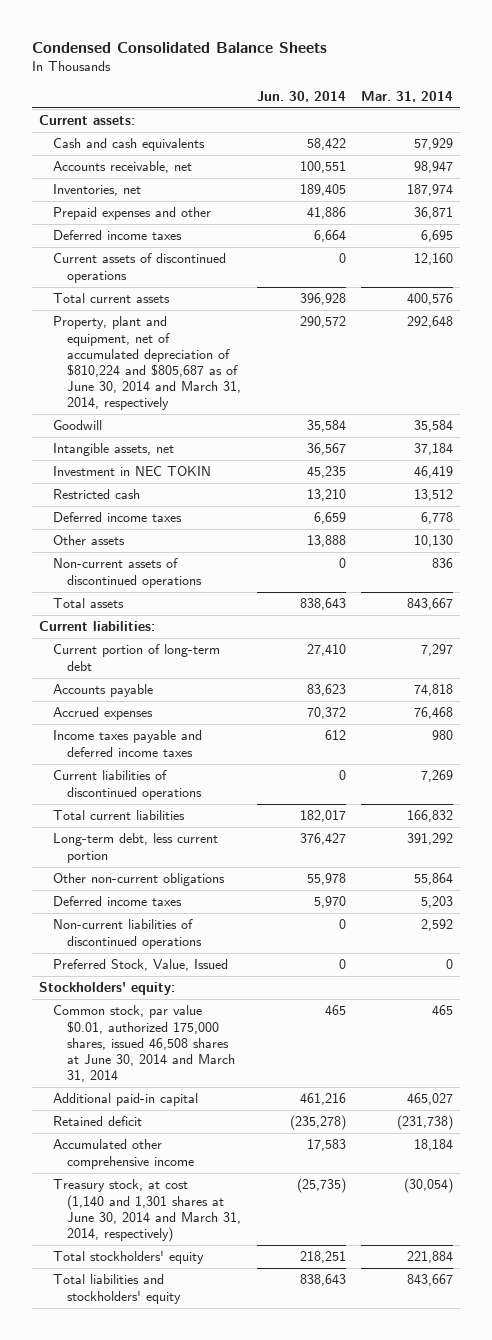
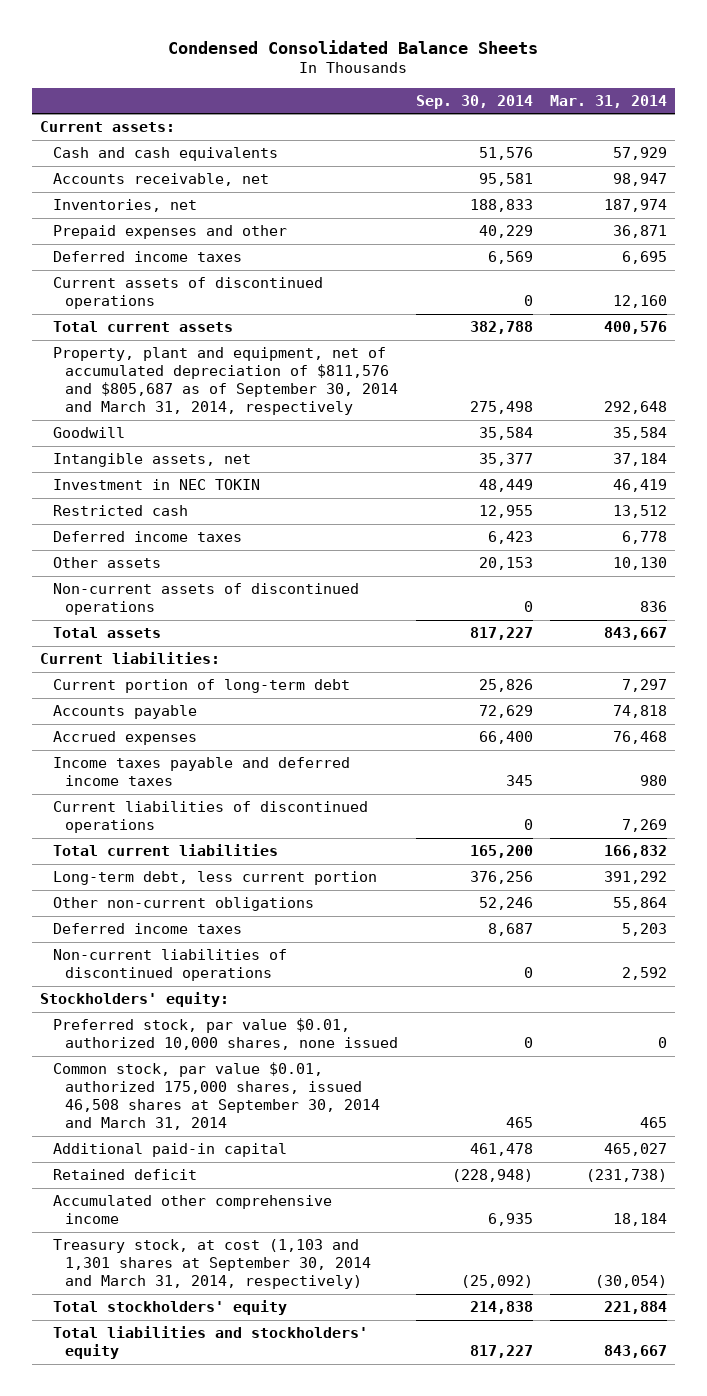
- | Jun. 30, 2014 | Mar. 31, 2014
+ | Sep. 30, 2014 | Mar. 31, 2014
- Property, plant and equipment, net of accumulated depreciation of $810,224 and $805,687 as of June 30, 2014 and March 31, 2014, respectively | 290,572 | 292,648
+ Property, plant and equipment, net of accumulated depreciation of $811,576 and $805,687 as of September 30, 2014 and March 31, 2014, respectively | 275,498 | 292,648
- Preferred Stock, Value, Issued | 0 | 0
- Common stock, par value $0.01, authorized 175,000 shares, issued 46,508 shares at June 30, 2014 and March 31, 2014 | 465 | 465
+ Preferred stock, par value $0.01, authorized 10,000 shares, none issued | 0 | 0
+ Common stock, par value $0.01, authorized 175,000 shares, issued 46,508 shares at September 30, 2014 and March 31, 2014 | 465 | 465
- Treasury stock, at cost (1,140 and 1,301 shares at June 30, 2014 and March 31, 2014, respectively) | (25,735) | (30,054)
+ Treasury stock, at cost (1,103 and 1,301 shares at September 30, 2014 and March 31, 2014, respectively) | (25,092) | (30,054)

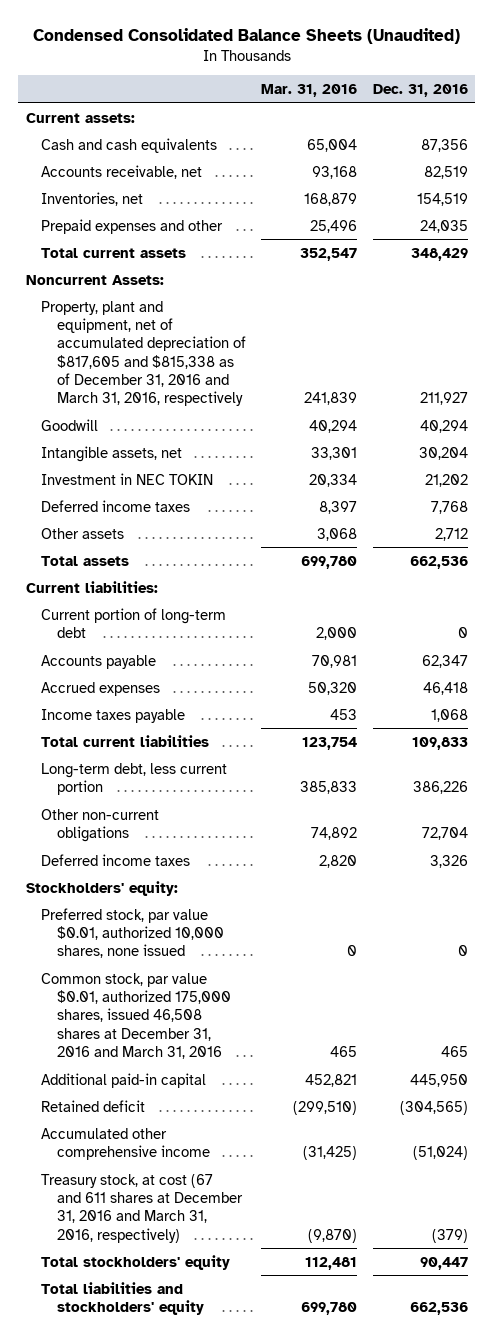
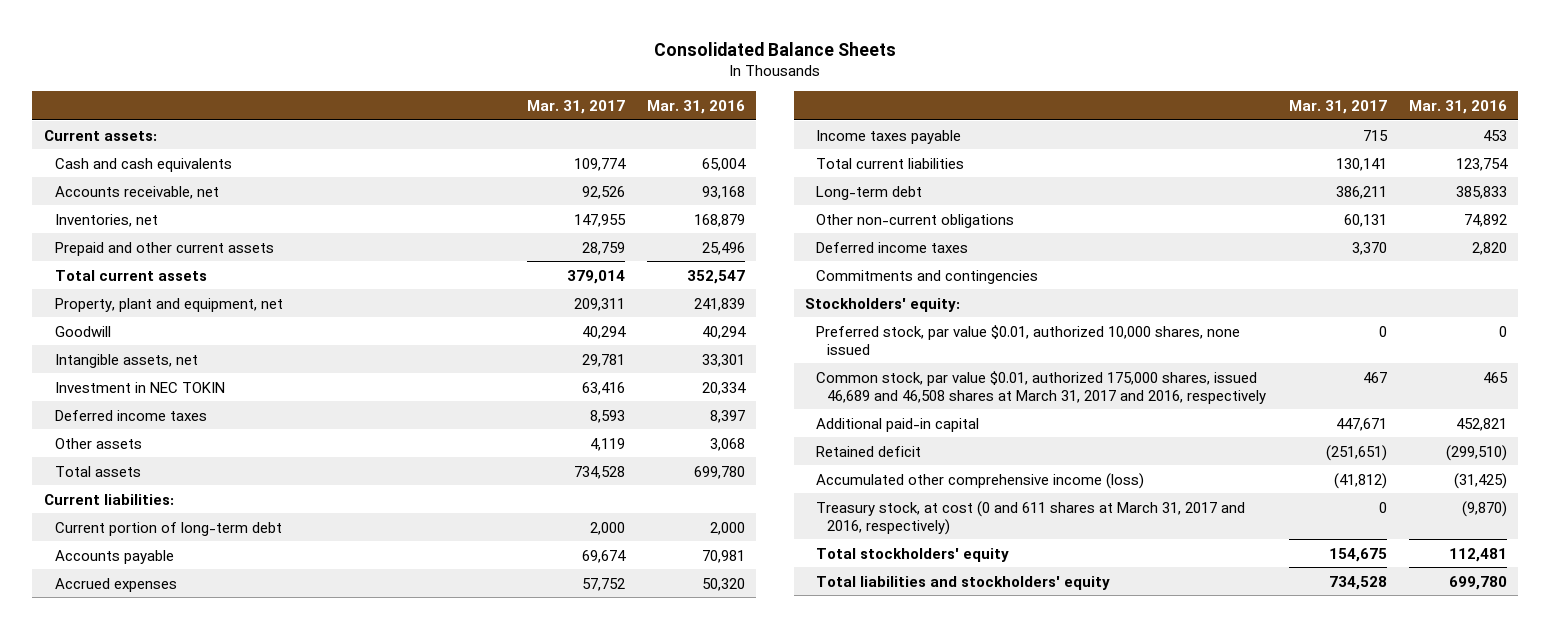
- Condensed Consolidated Balance Sheets (Unaudited)
+ Consolidated Balance Sheets
- | Mar. 31, 2016 | Dec. 31, 2016
+ | Mar. 31, 2017 | Mar. 31, 2016
- Prepaid expenses and other | 25,496 | 24,035
+ Prepaid and other current assets | 28,759 | 25,496
- Noncurrent Assets:
- Property, plant and equipment, net of accumulated depreciation of $817,605 and $815,338 as of December 31, 2016 and March 31, 2016, respectively | 241,839 | 211,927
+ Property, plant and equipment, net | 209,311 | 241,839
- Long-term debt, less current portion | 385,833 | 386,226
+ Long-term debt | 386,211 | 385,833
+ Commitments and contingencies
- Common stock, par value $0.01, authorized 175,000 shares, issued 46,508 shares at December 31, 2016 and March 31, 2016 | 465 | 465
+ Common stock, par value $0.01, authorized 175,000 shares, issued 46,689 and 46,508 shares at March 31, 2017 and 2016, respectively | 467 | 465
- Accumulated other comprehensive income | (31,425) | (51,024)
- Treasury stock, at cost (67 and 611 shares at December 31, 2016 and March 31, 2016, respectively) | (9,870) | (379)
+ Accumulated other comprehensive income (loss) | (41,812) | (31,425)
+ Treasury stock, at cost (0 and 611 shares at March 31, 2017 and 2016, respectively) | 0 | (9,870)

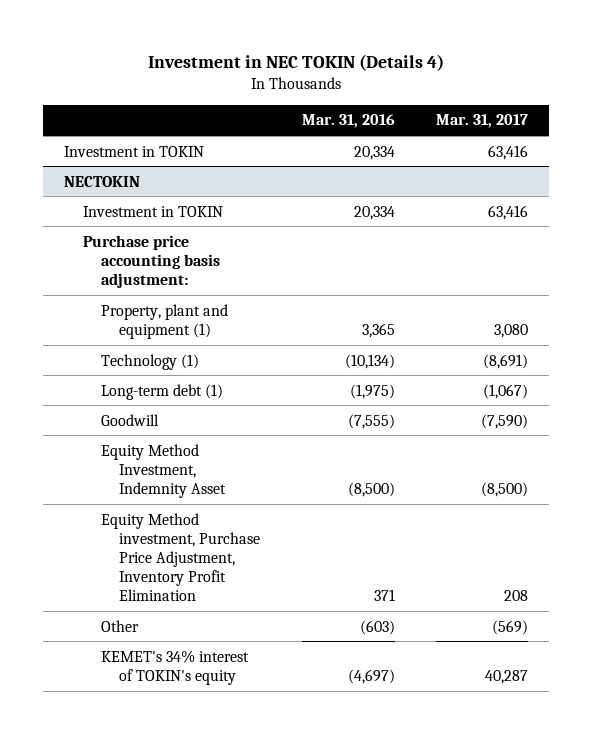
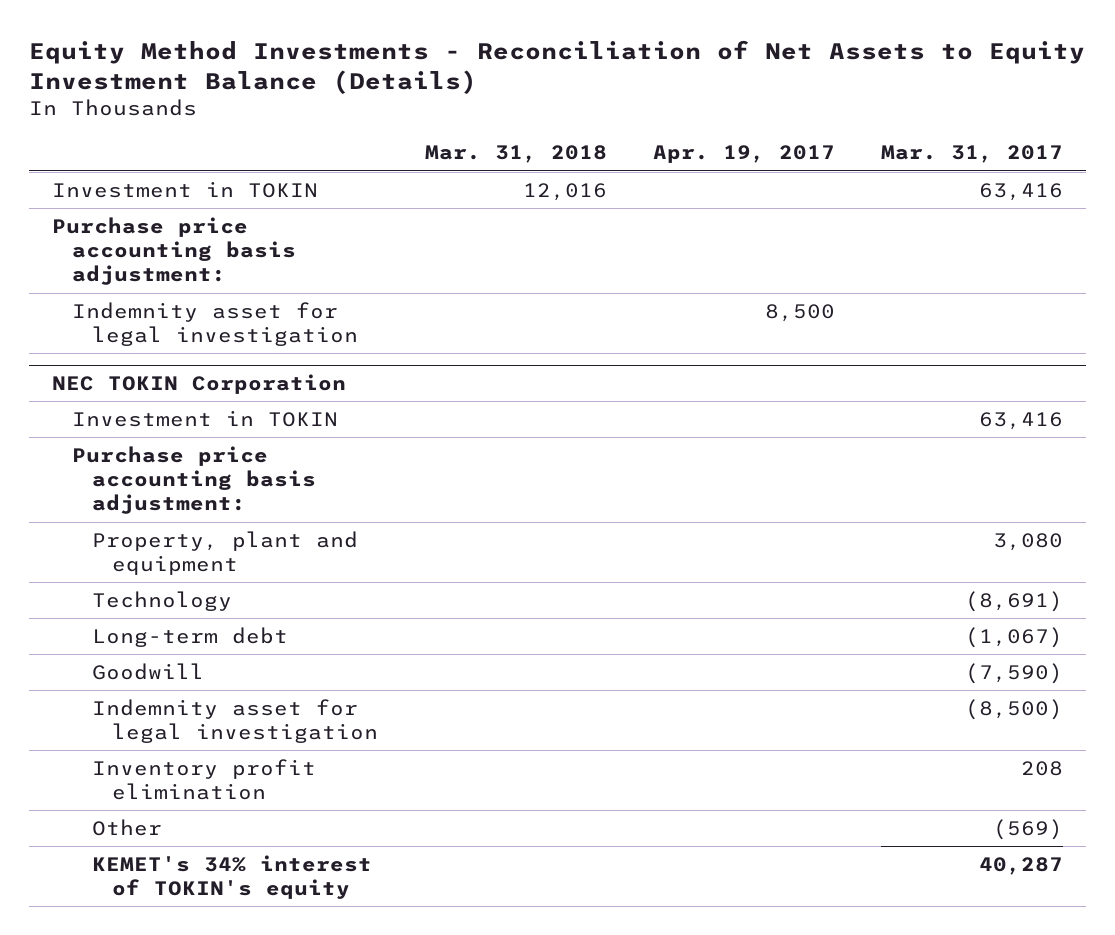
- Investment in NEC TOKIN (Details 4)
+ Equity Method Investments - Reconciliation of Net Assets to Equity Investment Balance (Details)
- | Mar. 31, 2016 | Mar. 31, 2017
+ | Mar. 31, 2018 | Apr. 19, 2017 | Mar. 31, 2017
- NECTOKIN
+ Purchase price accounting basis adjustment:
+ Indemnity asset for legal investigation | | 8,500 |
+ NEC TOKIN Corporation
- Property, plant and equipment (1) | 3,365 | 3,080
- Technology (1) | (10,134) | (8,691)
- Long-term debt (1) | (1,975) | (1,067)
+ Property, plant and equipment | | | 3,080
+ Technology | | | (8,691)
+ Long-term debt | | | (1,067)
- Equity Method Investment, Indemnity Asset | (8,500) | (8,500)
- Equity Method investment, Purchase Price Adjustment, Inventory Profit Elimination | 371 | 208
+ Indemnity asset for legal investigation | | | (8,500)
+ Inventory profit elimination | | | 208

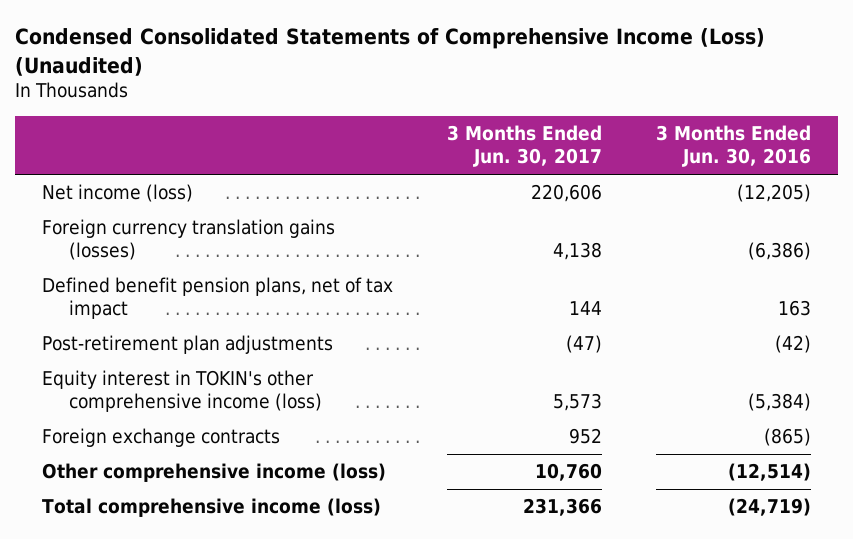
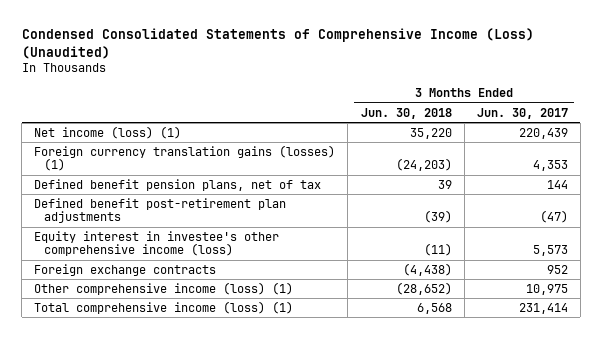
- | 3 Months Ended Jun. 30, 2017 | 3 Months Ended Jun. 30, 2016
+ | 3 Months Ended Jun. 30, 2018 | 3 Months Ended Jun. 30, 2017
- Net income (loss) | 220,606 | (12,205)
- Foreign currency translation gains (losses) | 4,138 | (6,386)
- Defined benefit pension plans, net of tax impact | 144 | 163
- Post-retirement plan adjustments | (47) | (42)
- Equity interest in TOKIN's other comprehensive income (loss) | 5,573 | (5,384)
+ Net income (loss) (1) | 35,220 | 220,439
+ Foreign currency translation gains (losses) (1) | (24,203) | 4,353
+ Defined benefit pension plans, net of tax | 39 | 144
+ Defined benefit post-retirement plan adjustments | (39) | (47)
+ Equity interest in investee's other comprehensive income (loss) | (11) | 5,573
- Other comprehensive income (loss) | 10,760 | (12,514)
- Total comprehensive income (loss) | 231,366 | (24,719)
+ Other comprehensive income (loss) (1) | (28,652) | 10,975
+ Total comprehensive income (loss) (1) | 6,568 | 231,414

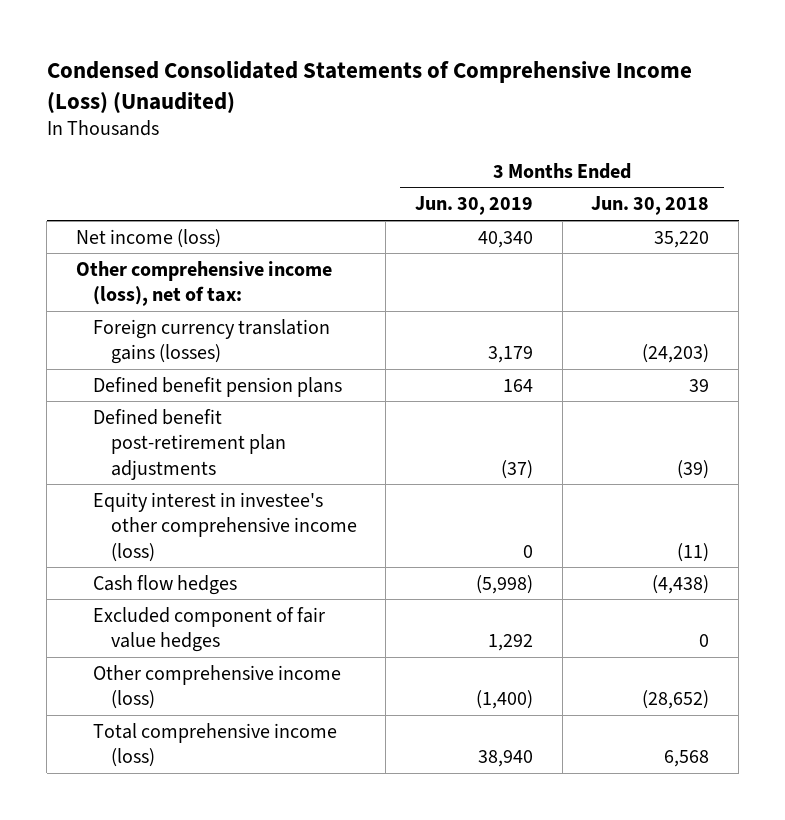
- | 3 Months Ended Jun. 30, 2018 | 3 Months Ended Jun. 30, 2017
+ | 3 Months Ended Jun. 30, 2019 | 3 Months Ended Jun. 30, 2018
- Net income (loss) (1) | 35,220 | 220,439
- Foreign currency translation gains (losses) (1) | (24,203) | 4,353
- Defined benefit pension plans, net of tax | 39 | 144
+ Net income (loss) | 40,340 | 35,220
+ Other comprehensive income (loss), net of tax:
+ Foreign currency translation gains (losses) | 3,179 | (24,203)
+ Defined benefit pension plans | 164 | 39
- Foreign exchange contracts | (4,438) | 952
- Other comprehensive income (loss) (1) | (28,652) | 10,975
- Total comprehensive income (loss) (1) | 6,568 | 231,414
+ Cash flow hedges | (5,998) | (4,438)
+ Excluded component of fair value hedges | 1,292 | 0
+ Other comprehensive income (loss) | (1,400) | (28,652)
+ Total comprehensive income (loss) | 38,940 | 6,568

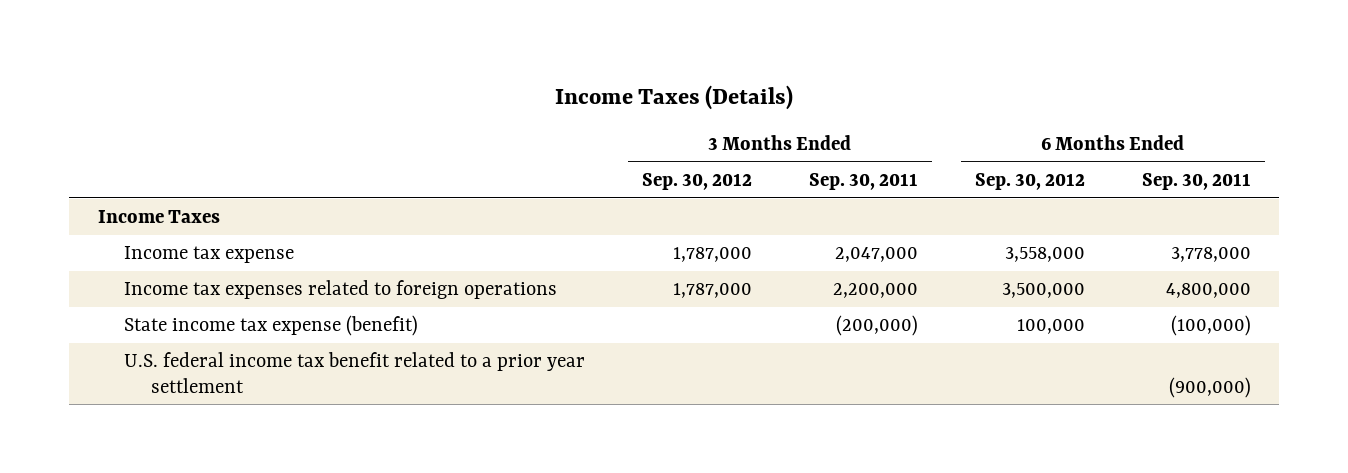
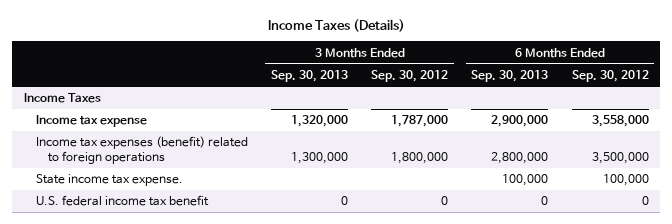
- | 3 Months Ended Sep. 30, 2012 | 3 Months Ended Sep. 30, 2011 | 6 Months Ended Sep. 30, 2012 | 6 Months Ended Sep. 30, 2011
+ | 3 Months Ended Sep. 30, 2013 | 3 Months Ended Sep. 30, 2012 | 6 Months Ended Sep. 30, 2013 | 6 Months Ended Sep. 30, 2012
- Income tax expenses related to foreign operations | 1,787,000 | 2,200,000 | 3,500,000 | 4,800,000
- State income tax expense (benefit) | | (200,000) | 100,000 | (100,000)
- U.S. federal income tax benefit related to a prior year settlement | | | | (900,000)
+ Income tax expenses (benefit) related to foreign operations | 1,300,000 | 1,800,000 | 2,800,000 | 3,500,000
+ State income tax expense. | | | 100,000 | 100,000
+ U.S. federal income tax benefit | 0 | 0 | 0 | 0

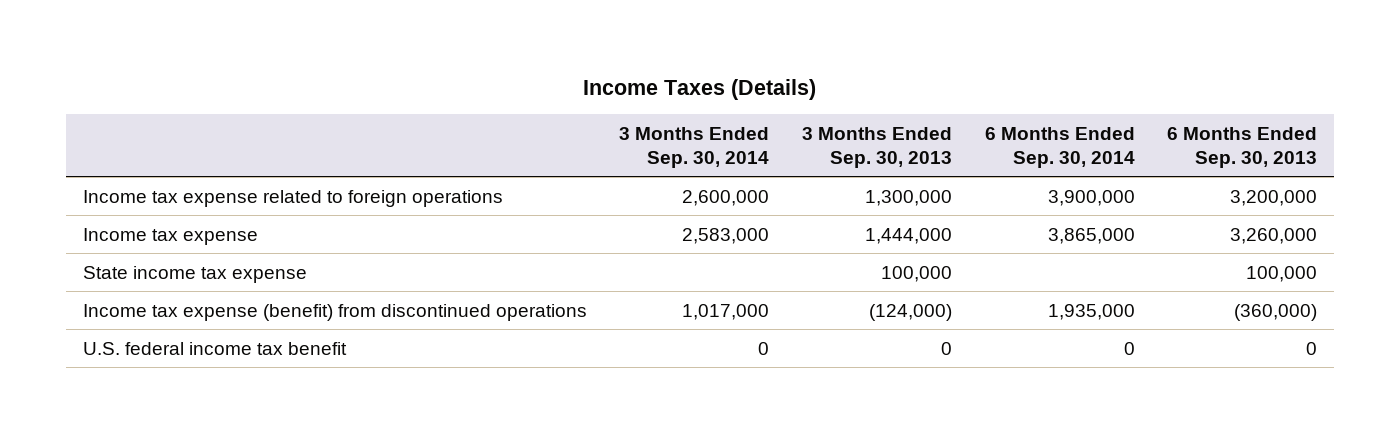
- | 3 Months Ended Sep. 30, 2013 | 3 Months Ended Sep. 30, 2012 | 6 Months Ended Sep. 30, 2013 | 6 Months Ended Sep. 30, 2012
+ | 3 Months Ended Sep. 30, 2014 | 3 Months Ended Sep. 30, 2013 | 6 Months Ended Sep. 30, 2014 | 6 Months Ended Sep. 30, 2013
- Income Taxes
- Income tax expense | 1,320,000 | 1,787,000 | 2,900,000 | 3,558,000
- Income tax expenses (benefit) related to foreign operations | 1,300,000 | 1,800,000 | 2,800,000 | 3,500,000
- State income tax expense. | | | 100,000 | 100,000
+ Income tax expense related to foreign operations | 2,600,000 | 1,300,000 | 3,900,000 | 3,200,000
+ Income tax expense | 2,583,000 | 1,444,000 | 3,865,000 | 3,260,000
+ State income tax expense | | 100,000 | | 100,000
+ Income tax expense (benefit) from discontinued operations | 1,017,000 | (124,000) | 1,935,000 | (360,000)

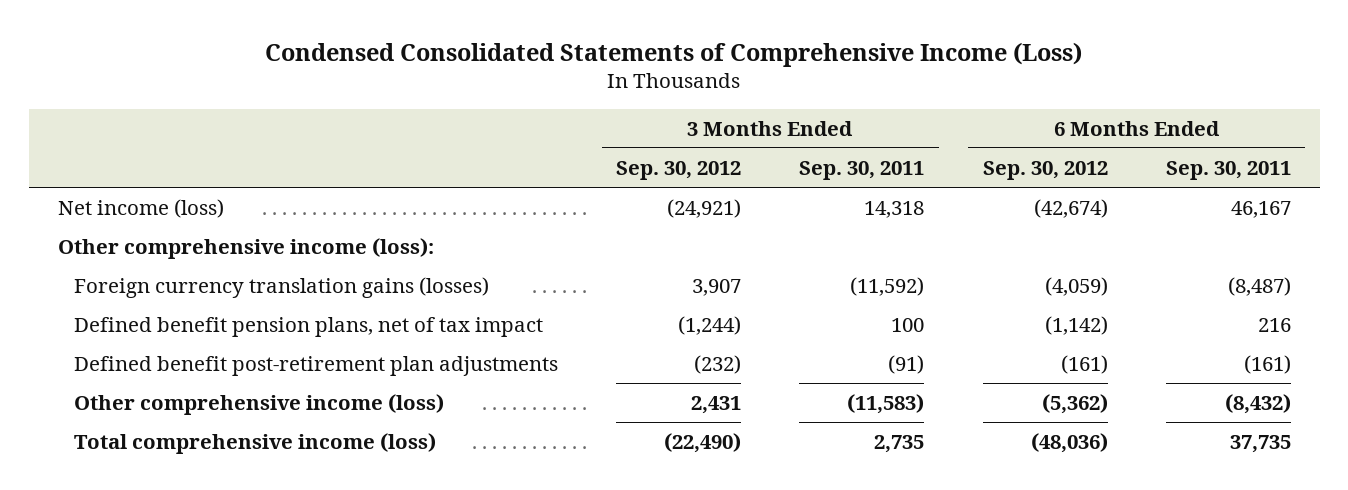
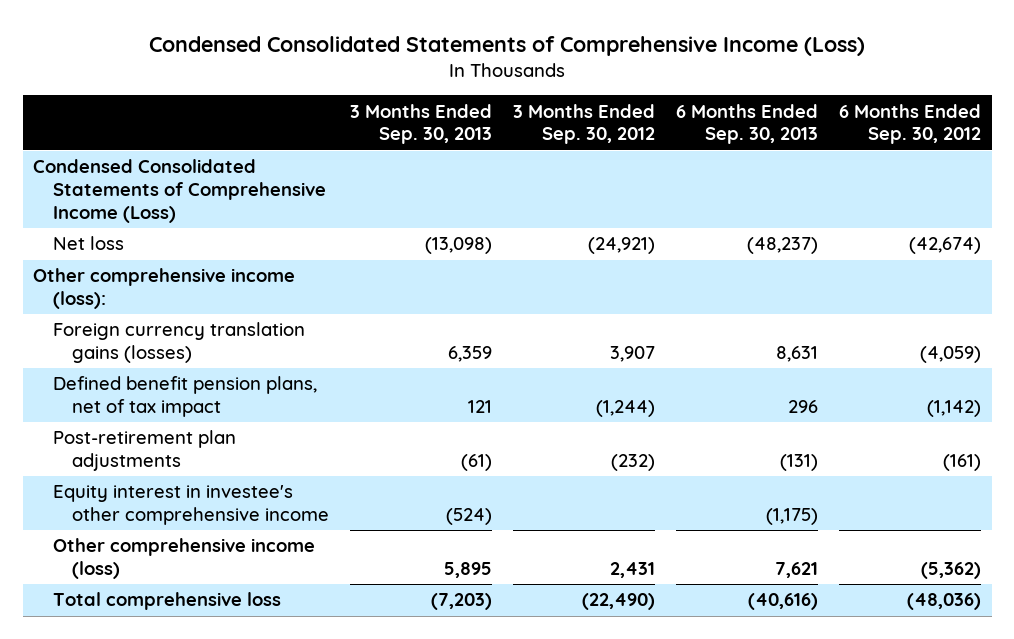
- | 3 Months Ended Sep. 30, 2012 | 3 Months Ended Sep. 30, 2011 | 6 Months Ended Sep. 30, 2012 | 6 Months Ended Sep. 30, 2011
+ | 3 Months Ended Sep. 30, 2013 | 3 Months Ended Sep. 30, 2012 | 6 Months Ended Sep. 30, 2013 | 6 Months Ended Sep. 30, 2012
- Net income (loss) | (24,921) | 14,318 | (42,674) | 46,167
+ Condensed Consolidated Statements of Comprehensive Income (Loss)
+ Net loss | (13,098) | (24,921) | (48,237) | (42,674)
- Defined benefit post-retirement plan adjustments | (232) | (91) | (161) | (161)
+ Post-retirement plan adjustments | (61) | (232) | (131) | (161)
+ Equity interest in investee's other comprehensive income | (524) | | (1,175) |
- Total comprehensive income (loss) | (22,490) | 2,735 | (48,036) | 37,735
+ Total comprehensive loss | (7,203) | (22,490) | (40,616) | (48,036)

